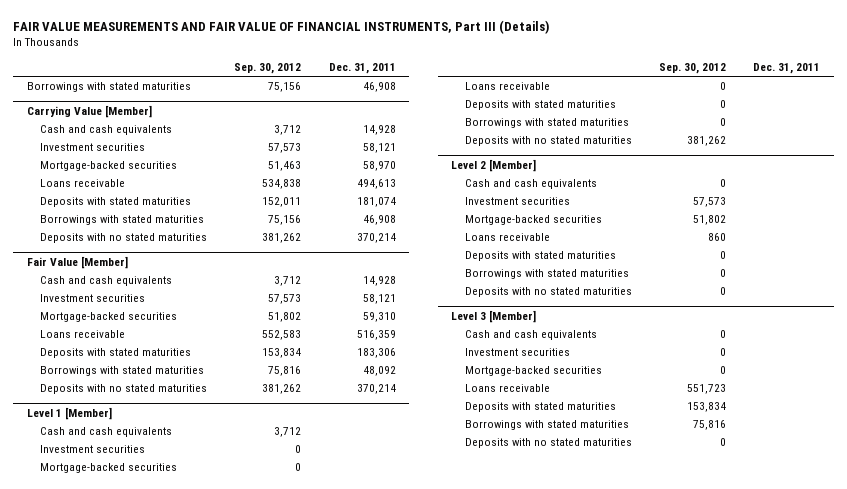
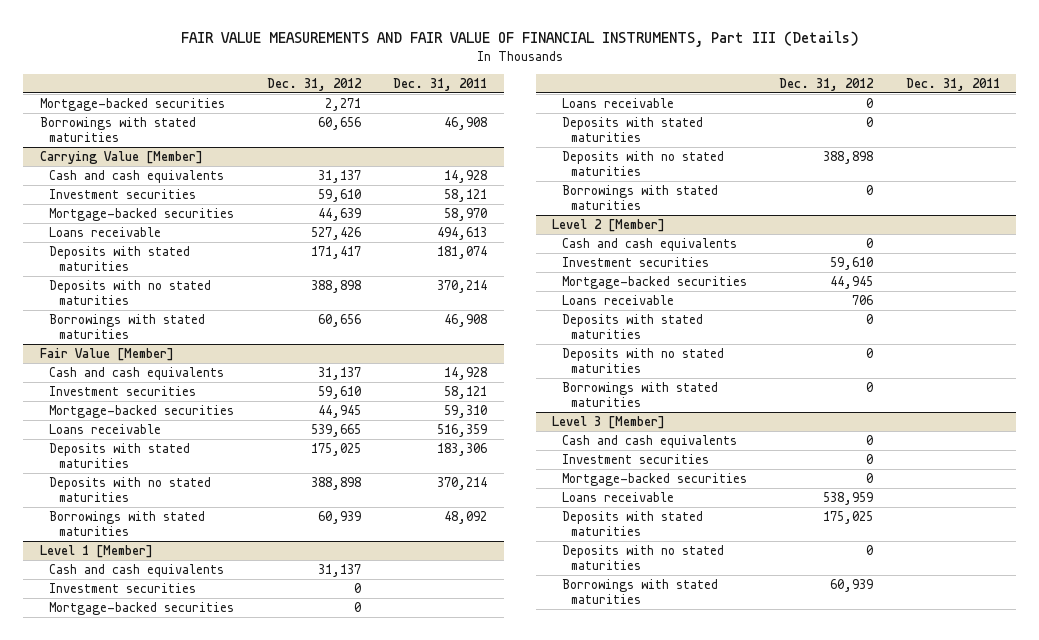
- | Sep. 30, 2012 | Dec. 31, 2011
+ | Dec. 31, 2012 | Dec. 31, 2011
+ Mortgage-backed securities | 2,271 |
@ Carrying Value [Member]
moved down: Borrowings with stated maturities | 60,656 | 46,908
@ Fair Value [Member]
moved down: Borrowings with stated maturities | 60,939 | 48,092
@ Level 1 [Member]
moved down: Borrowings with stated maturities | 0 |
@ Level 2 [Member]
moved down: Borrowings with stated maturities | 0 |
@ Level 3 [Member]
moved down: Borrowings with stated maturities | 60,939 |

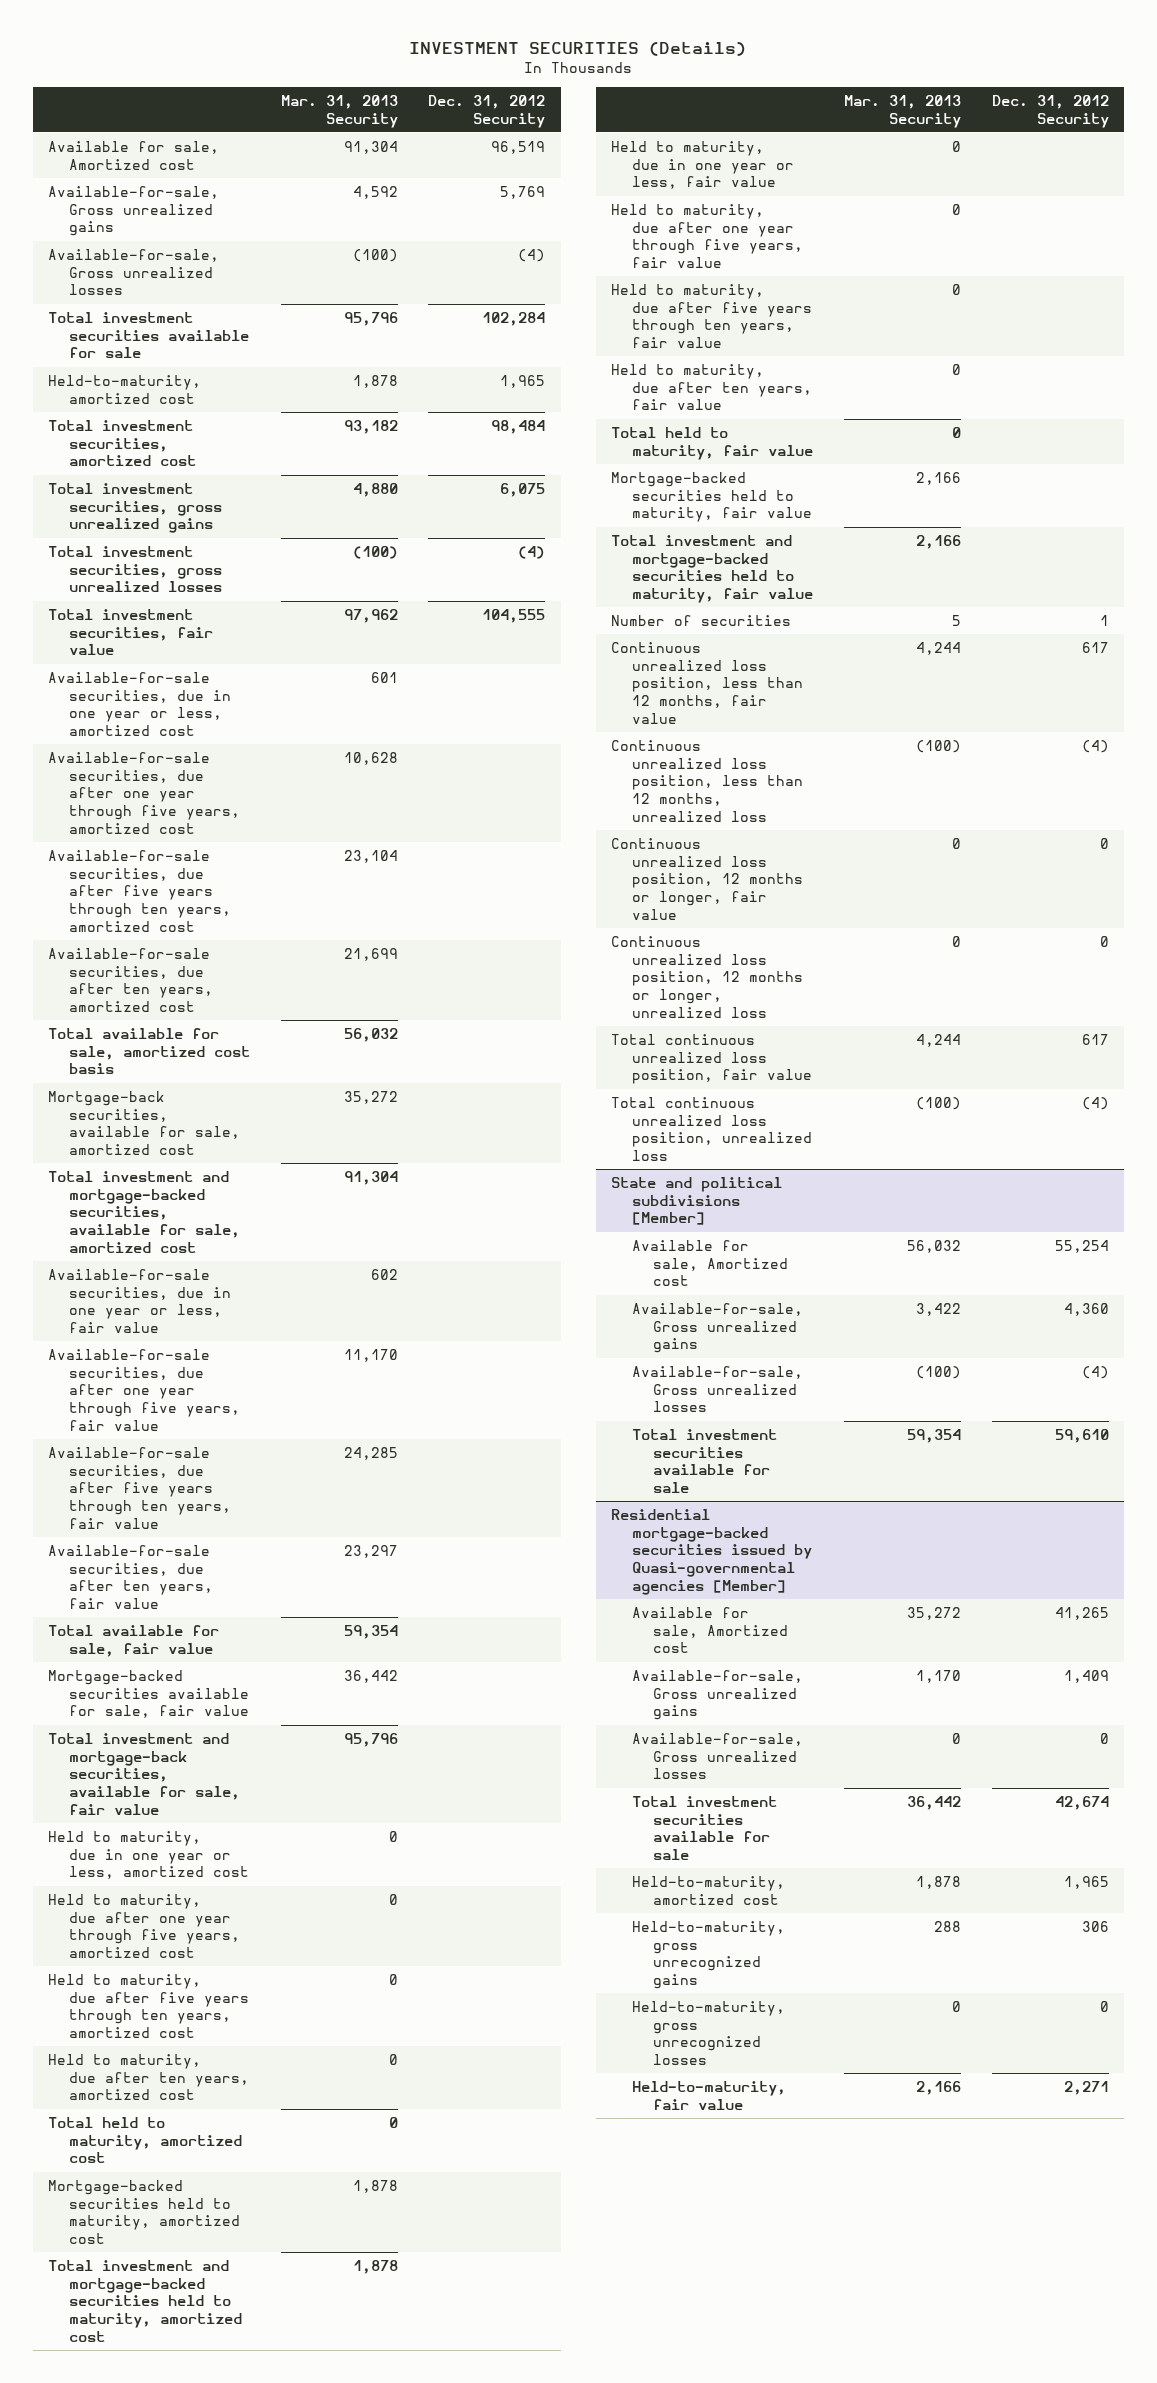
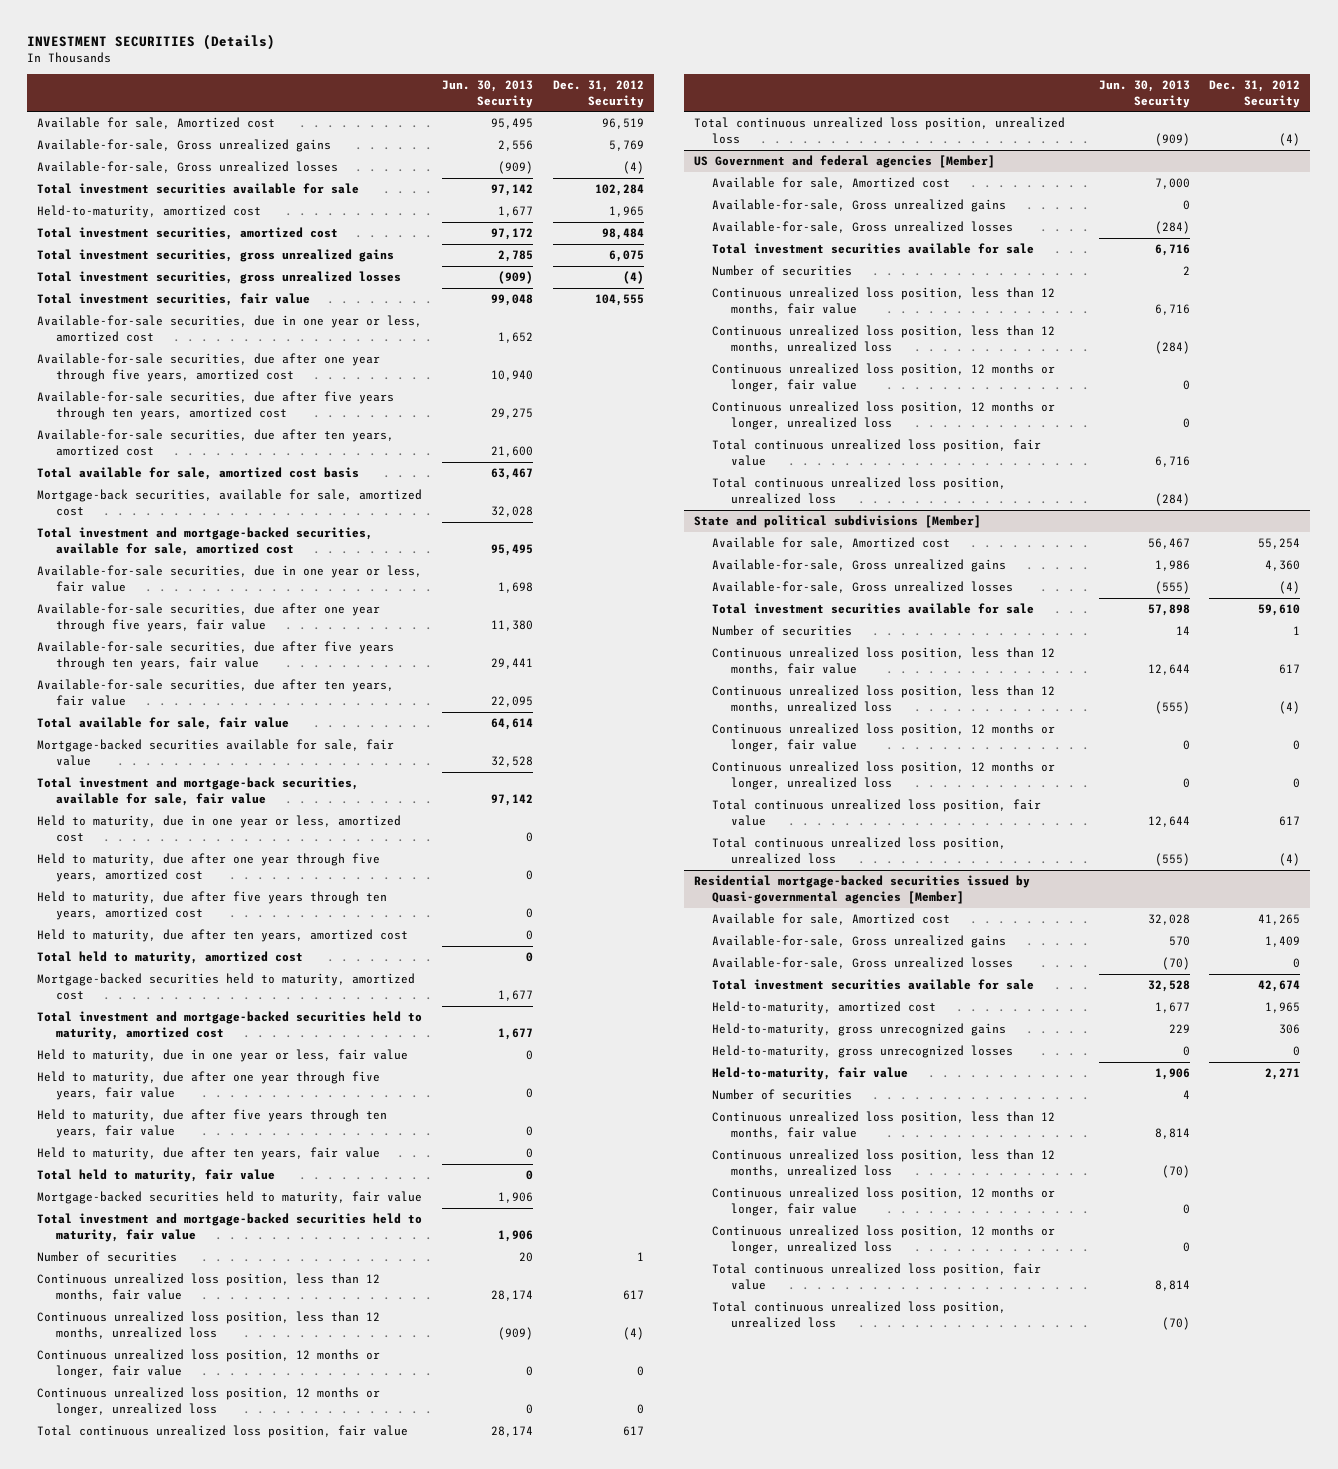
- | Mar. 31, 2013 Security | Dec. 31, 2012 Security
+ | Jun. 30, 2013 Security | Dec. 31, 2012 Security
+ US Government and federal agencies [Member]
+ Available for sale, Amortized cost | 7,000 |
+ Available-for-sale, Gross unrealized gains | 0 |
+ Available-for-sale, Gross unrealized losses | (284) |
+ Total investment securities available for sale | 6,716 |
+ Number of securities | 2 |
+ Continuous unrealized loss position, less than 12 months, fair value | 6,716 |
+ Continuous unrealized loss position, less than 12 months, unrealized loss | (284) |
+ Continuous unrealized loss position, 12 months or longer, fair value | 0 |
+ Continuous unrealized loss position, 12 months or longer, unrealized loss | 0 |
+ Total continuous unrealized loss position, fair value | 6,716 |
+ Total continuous unrealized loss position, unrealized loss | (284) |
@ State and political subdivisions [Member]
+ Number of securities | 14 | 1
+ Continuous unrealized loss position, less than 12 months, fair value | 12,644 | 617
+ Continuous unrealized loss position, less than 12 months, unrealized loss | (555) | (4)
+ Continuous unrealized loss position, 12 months or longer, fair value | 0 | 0
+ Continuous unrealized loss position, 12 months or longer, unrealized loss | 0 | 0
+ Total continuous unrealized loss position, fair value | 12,644 | 617
+ Total continuous unrealized loss position, unrealized loss | (555) | (4)
@ Residential mortgage-backed securities issued by Quasi-governmental agencies [Member]
+ Number of securities | 4 |
+ Continuous unrealized loss position, less than 12 months, fair value | 8,814 |
+ Continuous unrealized loss position, less than 12 months, unrealized loss | (70) |
+ Continuous unrealized loss position, 12 months or longer, fair value | 0 |
+ Continuous unrealized loss position, 12 months or longer, unrealized loss | 0 |
+ Total continuous unrealized loss position, fair value | 8,814 |
+ Total continuous unrealized loss position, unrealized loss | (70) |

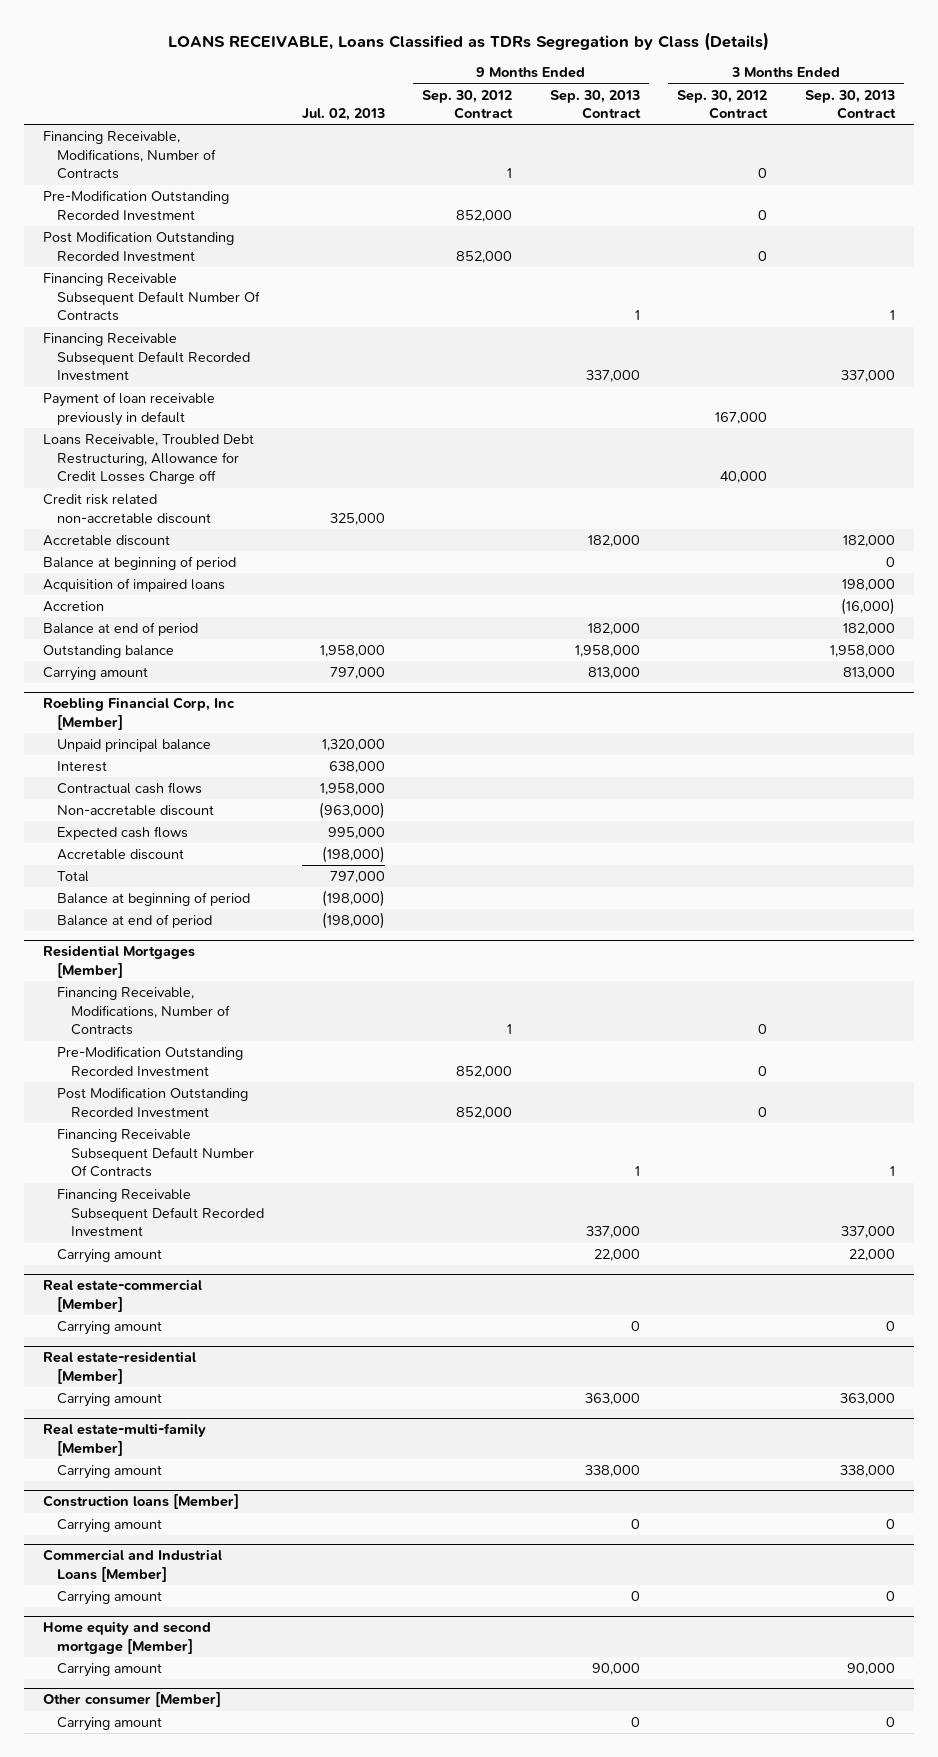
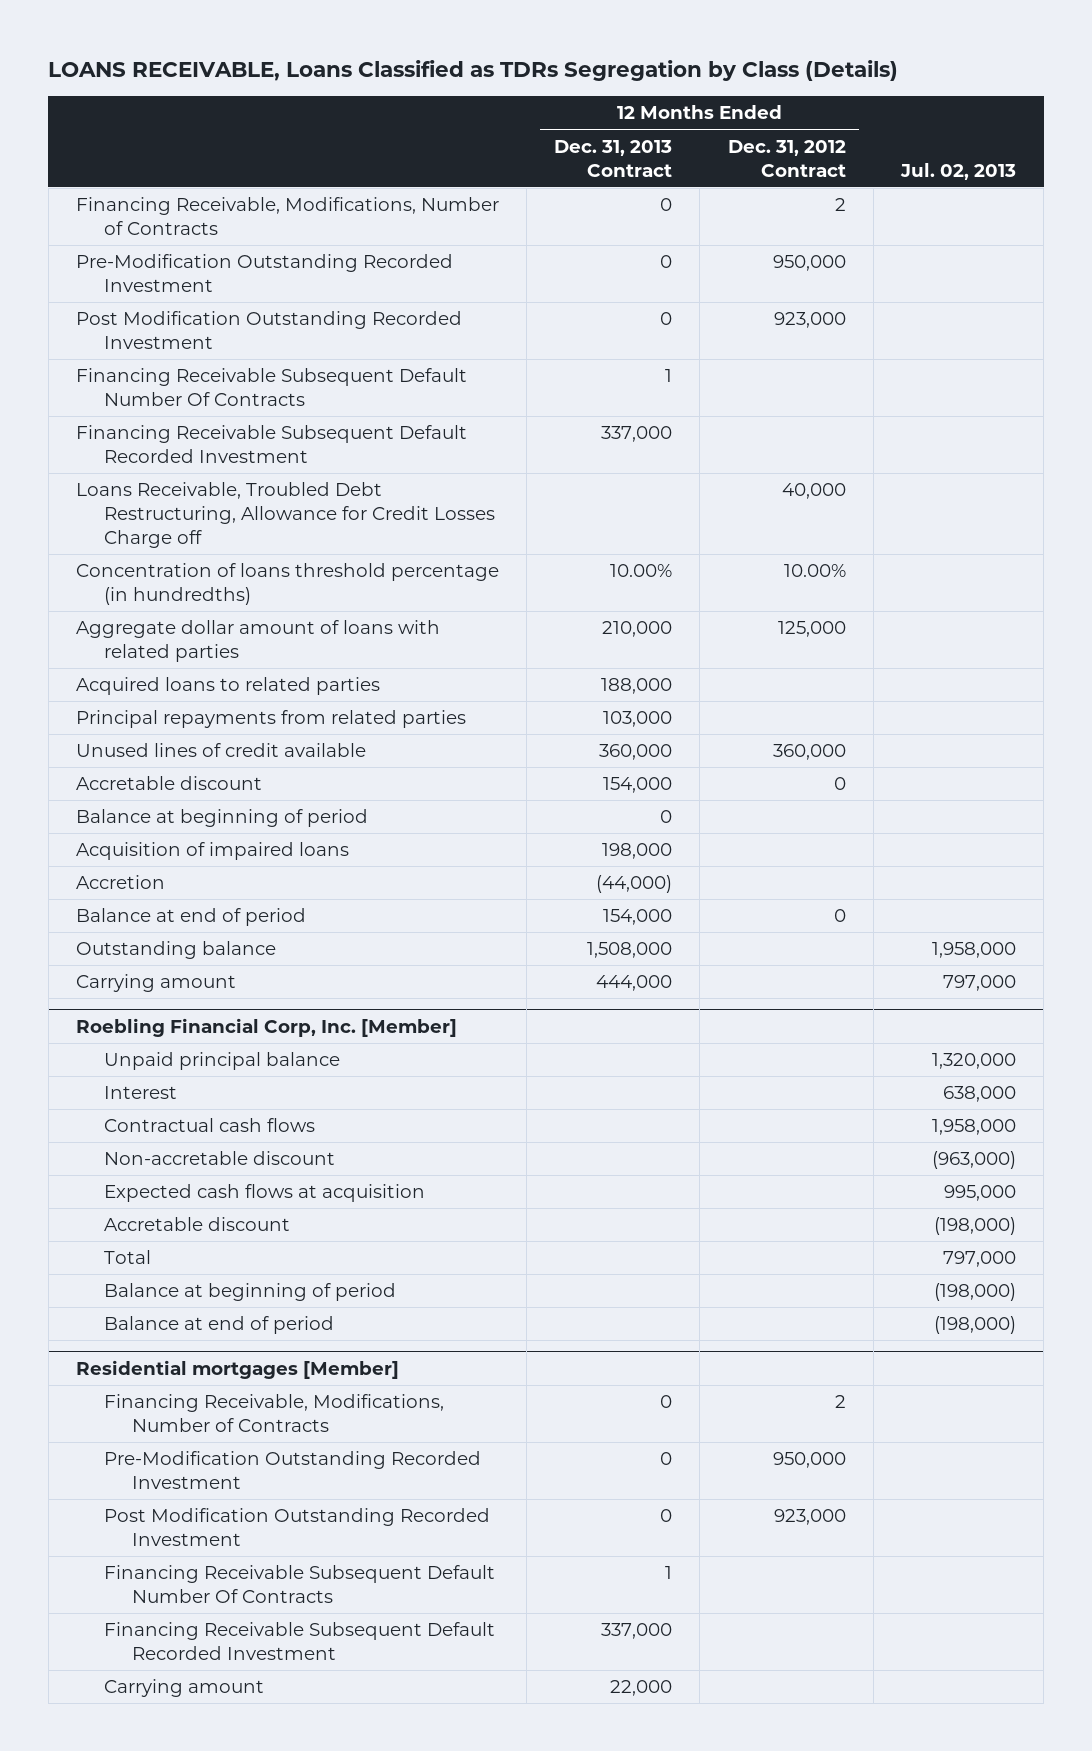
- | Jul. 02, 2013 | 9 Months Ended Sep. 30, 2012 Contract | 9 Months Ended Sep. 30, 2013 Contract | 3 Months Ended Sep. 30, 2012 Contract | 3 Months Ended Sep. 30, 2013 Contract
+ | 12 Months Ended Dec. 31, 2013 Contract | 12 Months Ended Dec. 31, 2012 Contract | Jul. 02, 2013
- Payment of loan receivable previously in default | | | | 167,000 |
- Credit risk related non-accretable discount | 325,000 | | | |
+ Concentration of loans threshold percentage (in hundredths) | 10.00% | 10.00% |
+ Aggregate dollar amount of loans with related parties | 210,000 | 125,000 |
+ Acquired loans to related parties | 188,000 | |
+ Principal repayments from related parties | 103,000 | |
+ Unused lines of credit available | 360,000 | 360,000 |
- Roebling Financial Corp, Inc [Member]
+ Roebling Financial Corp, Inc. [Member]
- Expected cash flows | 995,000 | | | |
+ Expected cash flows at acquisition | | | 995,000
- Residential Mortgages [Member]
+ Residential mortgages [Member]
- Real estate-commercial [Member]
- Carrying amount | | | 0 | | 0
- Real estate-residential [Member]
- Carrying amount | | | 363,000 | | 363,000
- Real estate-multi-family [Member]
- Carrying amount | | | 338,000 | | 338,000
- Construction loans [Member]
- Carrying amount | | | 0 | | 0
- Commercial and Industrial Loans [Member]
- Carrying amount | | | 0 | | 0
- Home equity and second mortgage [Member]
- Carrying amount | | | 90,000 | | 90,000
- Other consumer [Member]
- Carrying amount | | | 0 | | 0

